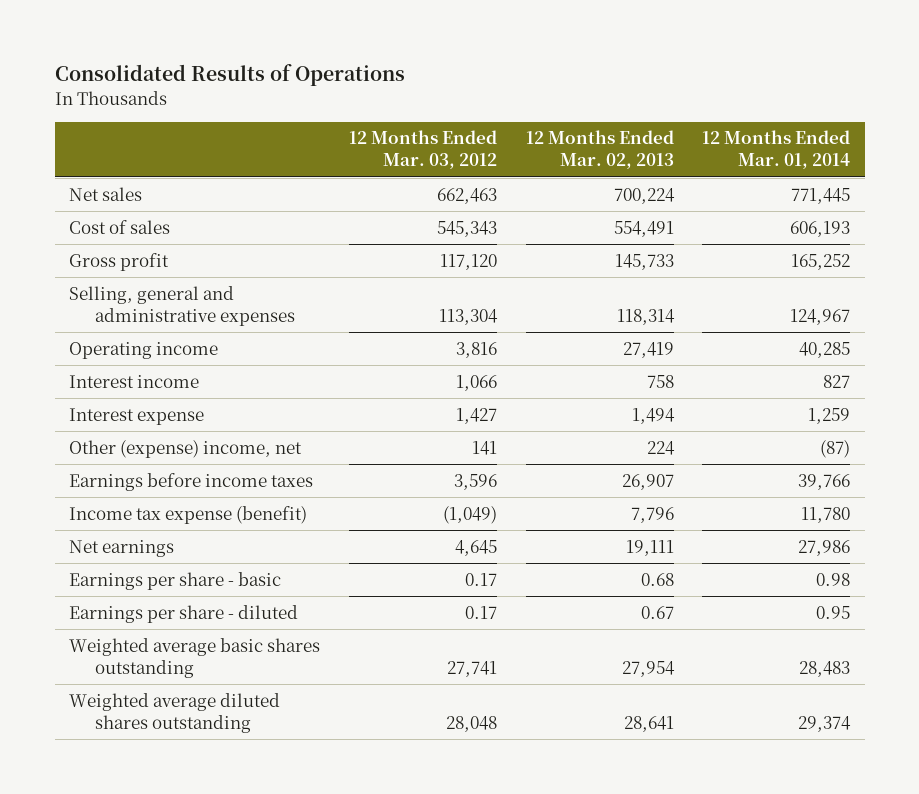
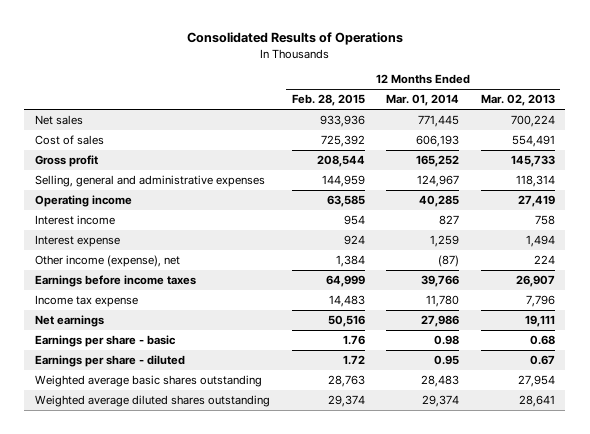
- | 12 Months Ended Mar. 03, 2012 | 12 Months Ended Mar. 02, 2013 | 12 Months Ended Mar. 01, 2014
+ | 12 Months Ended Feb. 28, 2015 | 12 Months Ended Mar. 01, 2014 | 12 Months Ended Mar. 02, 2013
- Other (expense) income, net | 141 | 224 | (87)
+ Other income (expense), net | 1,384 | (87) | 224
- Income tax expense (benefit) | (1,049) | 7,796 | 11,780
+ Income tax expense | 14,483 | 11,780 | 7,796

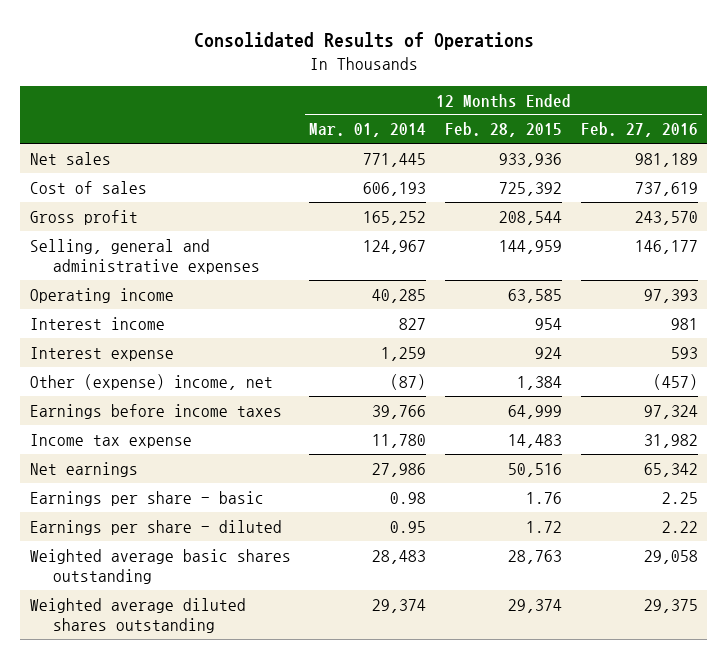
- | 12 Months Ended Feb. 28, 2015 | 12 Months Ended Mar. 01, 2014 | 12 Months Ended Mar. 02, 2013
+ | 12 Months Ended Mar. 01, 2014 | 12 Months Ended Feb. 28, 2015 | 12 Months Ended Feb. 27, 2016
- Other income (expense), net | 1,384 | (87) | 224
+ Other (expense) income, net | (87) | 1,384 | (457)

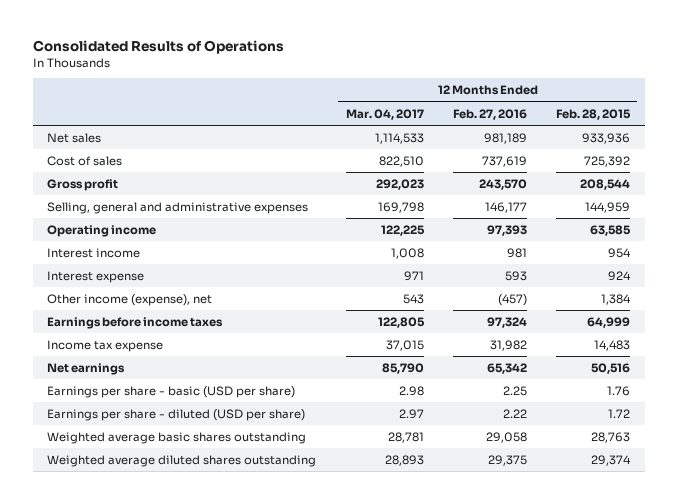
- | 12 Months Ended Mar. 01, 2014 | 12 Months Ended Feb. 28, 2015 | 12 Months Ended Feb. 27, 2016
+ | 12 Months Ended Mar. 04, 2017 | 12 Months Ended Feb. 27, 2016 | 12 Months Ended Feb. 28, 2015
- Other (expense) income, net | (87) | 1,384 | (457)
+ Other income (expense), net | 543 | (457) | 1,384
- Earnings per share - basic | 0.98 | 1.76 | 2.25
- Earnings per share - diluted | 0.95 | 1.72 | 2.22
+ Earnings per share - basic (USD per share) | 2.98 | 2.25 | 1.76
+ Earnings per share - diluted (USD per share) | 2.97 | 2.22 | 1.72

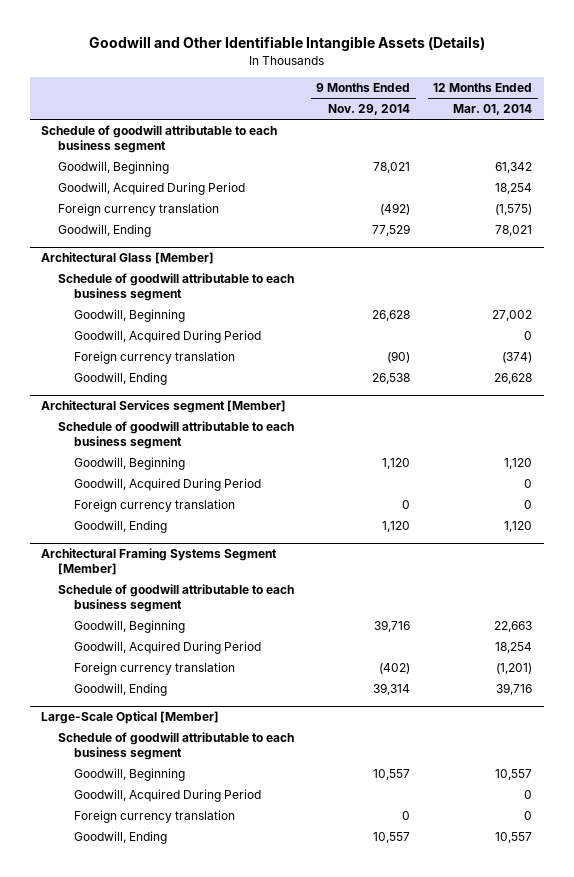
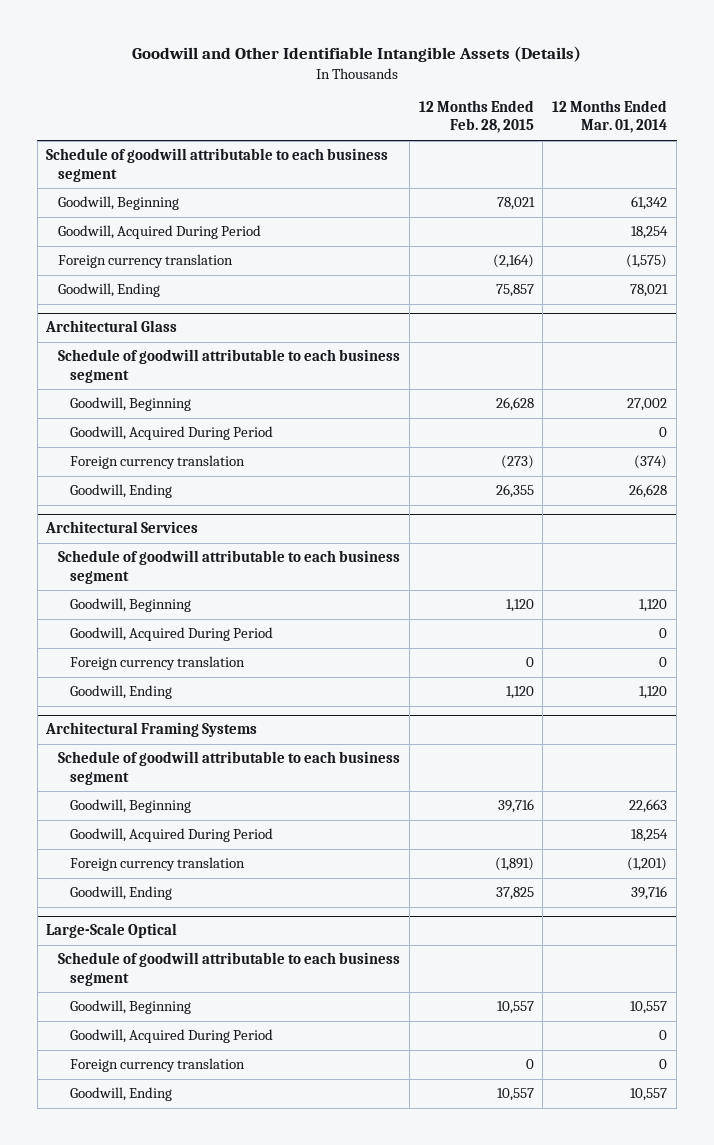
- | 9 Months Ended Nov. 29, 2014 | 12 Months Ended Mar. 01, 2014
+ | 12 Months Ended Feb. 28, 2015 | 12 Months Ended Mar. 01, 2014
- Architectural Glass [Member]
+ Architectural Glass
- Architectural Services segment [Member]
+ Architectural Services
- Architectural Framing Systems Segment [Member]
+ Architectural Framing Systems
- Large-Scale Optical [Member]
+ Large-Scale Optical

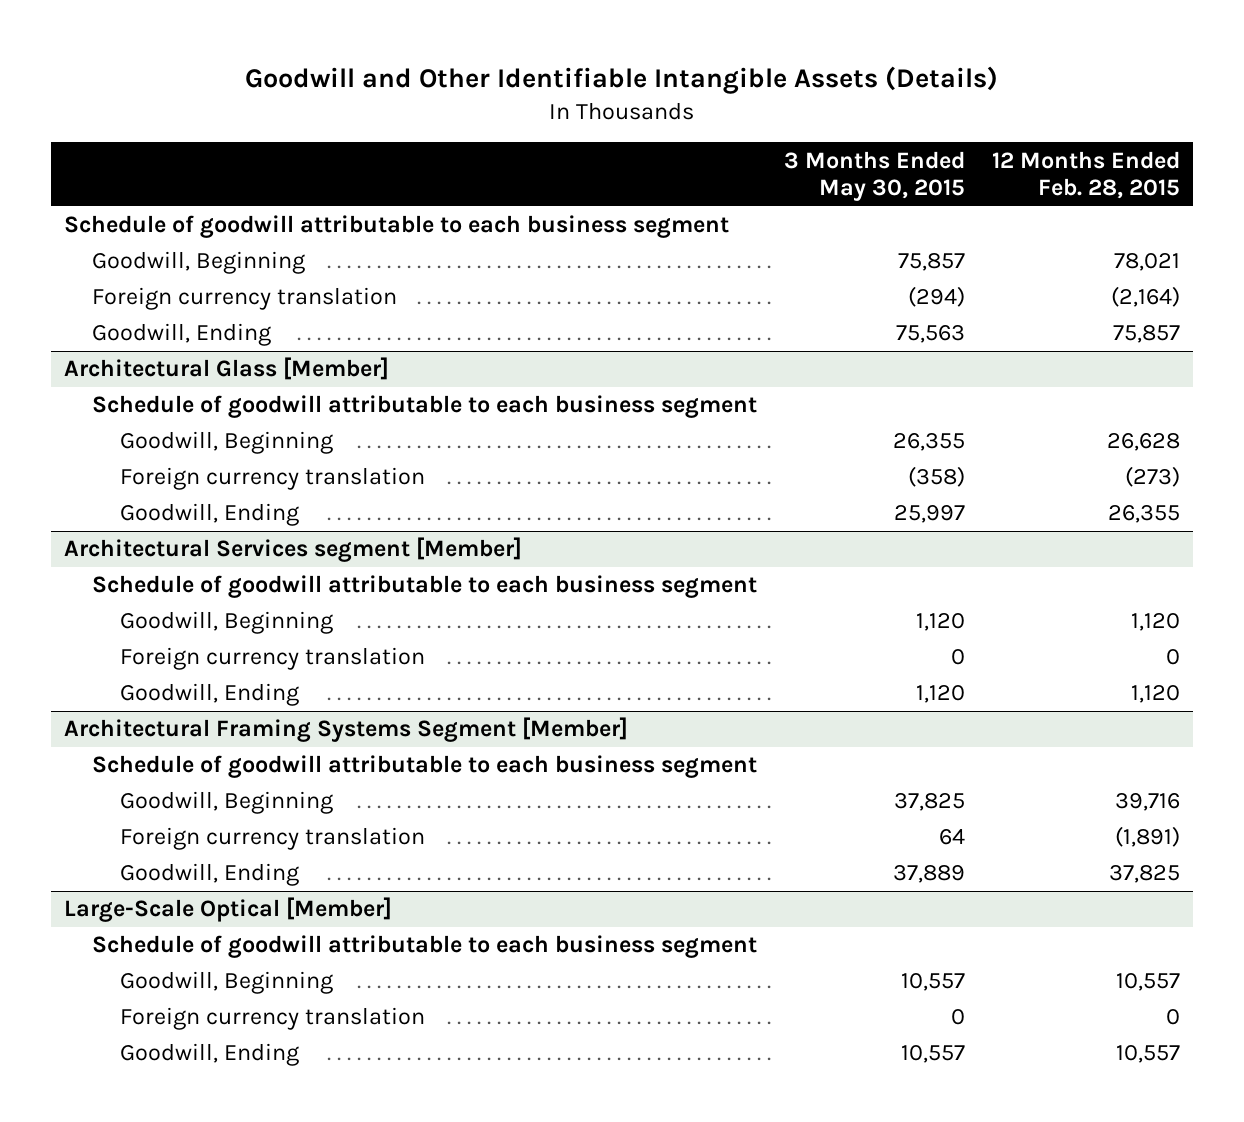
- | 12 Months Ended Feb. 28, 2015 | 12 Months Ended Mar. 01, 2014
+ | 3 Months Ended May 30, 2015 | 12 Months Ended Feb. 28, 2015
- Goodwill, Acquired During Period | | 18,254
- Architectural Glass
+ Architectural Glass [Member]
- Goodwill, Acquired During Period | | 0
- Architectural Services
+ Architectural Services segment [Member]
- Goodwill, Acquired During Period | | 0
- Architectural Framing Systems
+ Architectural Framing Systems Segment [Member]
- Goodwill, Acquired During Period | | 18,254
- Large-Scale Optical
+ Large-Scale Optical [Member]
- Goodwill, Acquired During Period | | 0

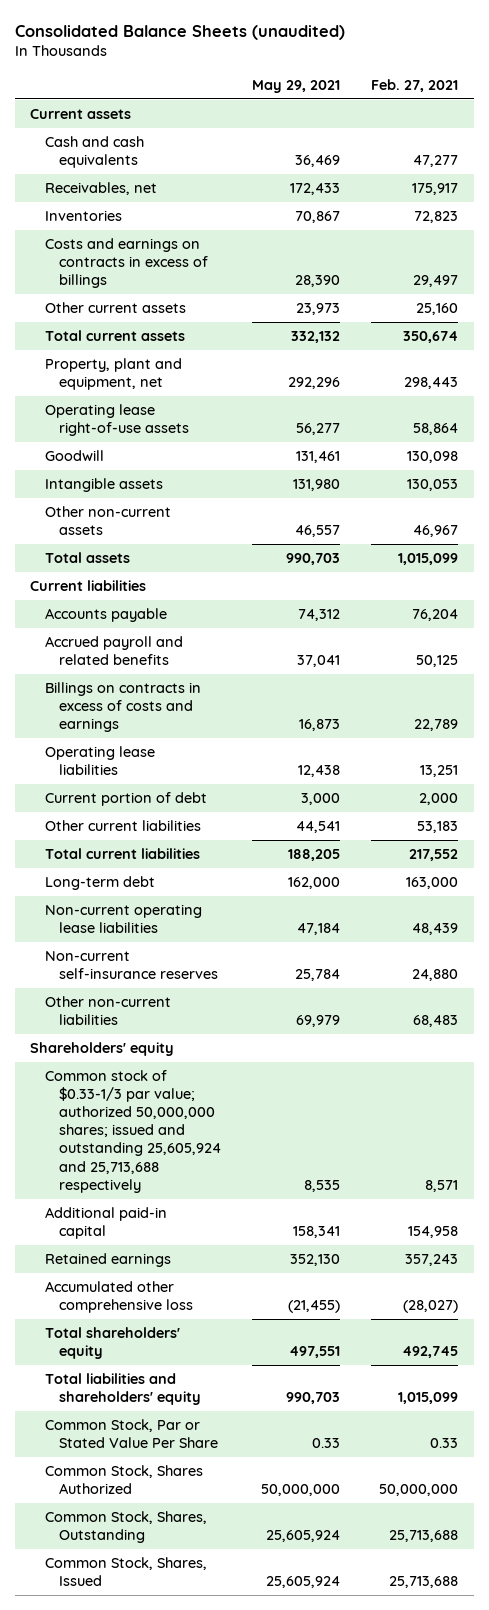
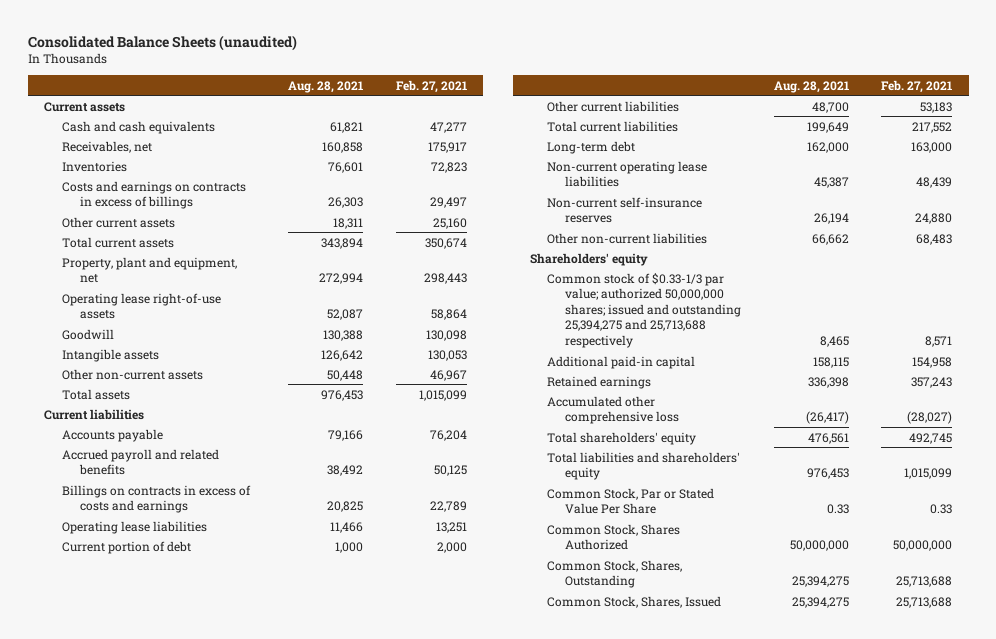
- | May 29, 2021 | Feb. 27, 2021
+ | Aug. 28, 2021 | Feb. 27, 2021
- Common stock of $0.33-1/3 par value; authorized 50,000,000 shares; issued and outstanding 25,605,924 and 25,713,688 respectively | 8,535 | 8,571
+ Common stock of $0.33-1/3 par value; authorized 50,000,000 shares; issued and outstanding 25,394,275 and 25,713,688 respectively | 8,465 | 8,571

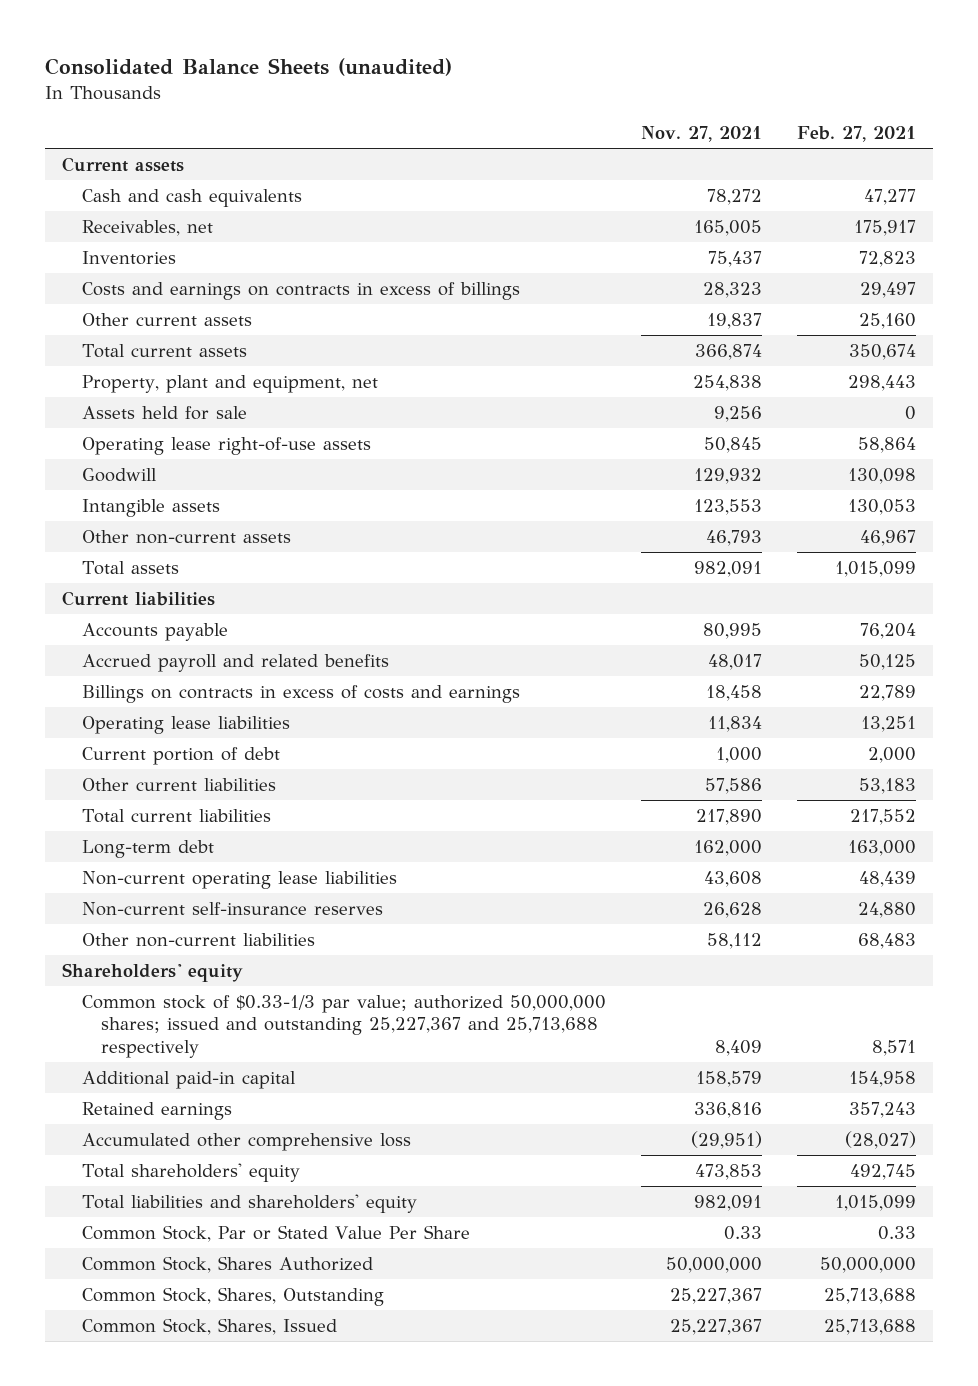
- | Aug. 28, 2021 | Feb. 27, 2021
+ | Nov. 27, 2021 | Feb. 27, 2021
+ Assets held for sale | 9,256 | 0
- Common stock of $0.33-1/3 par value; authorized 50,000,000 shares; issued and outstanding 25,394,275 and 25,713,688 respectively | 8,465 | 8,571
+ Common stock of $0.33-1/3 par value; authorized 50,000,000 shares; issued and outstanding 25,227,367 and 25,713,688 respectively | 8,409 | 8,571

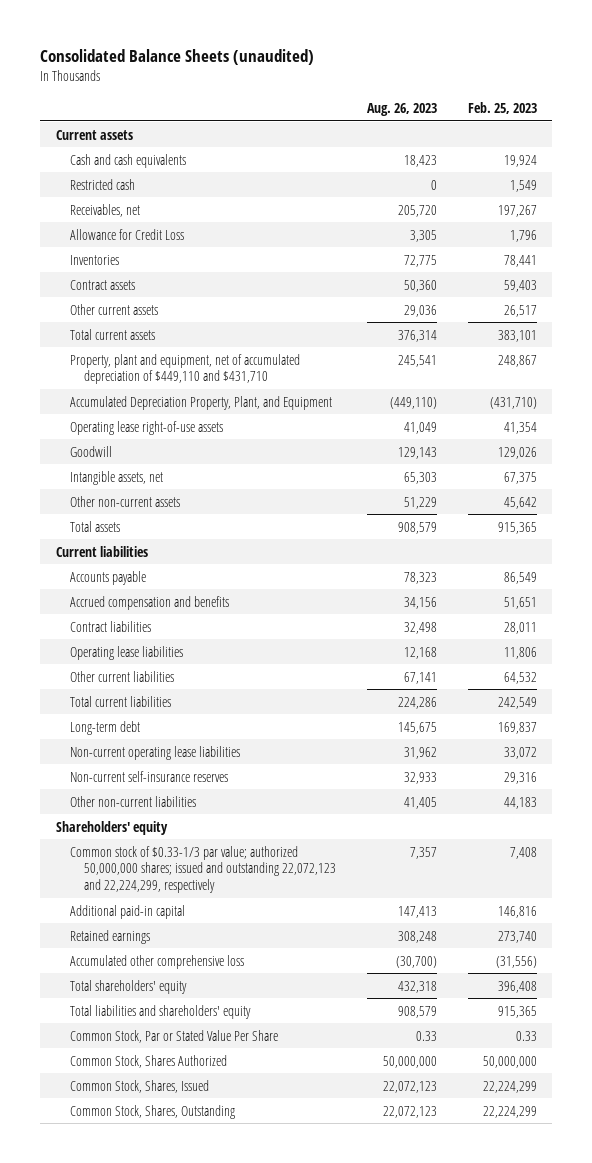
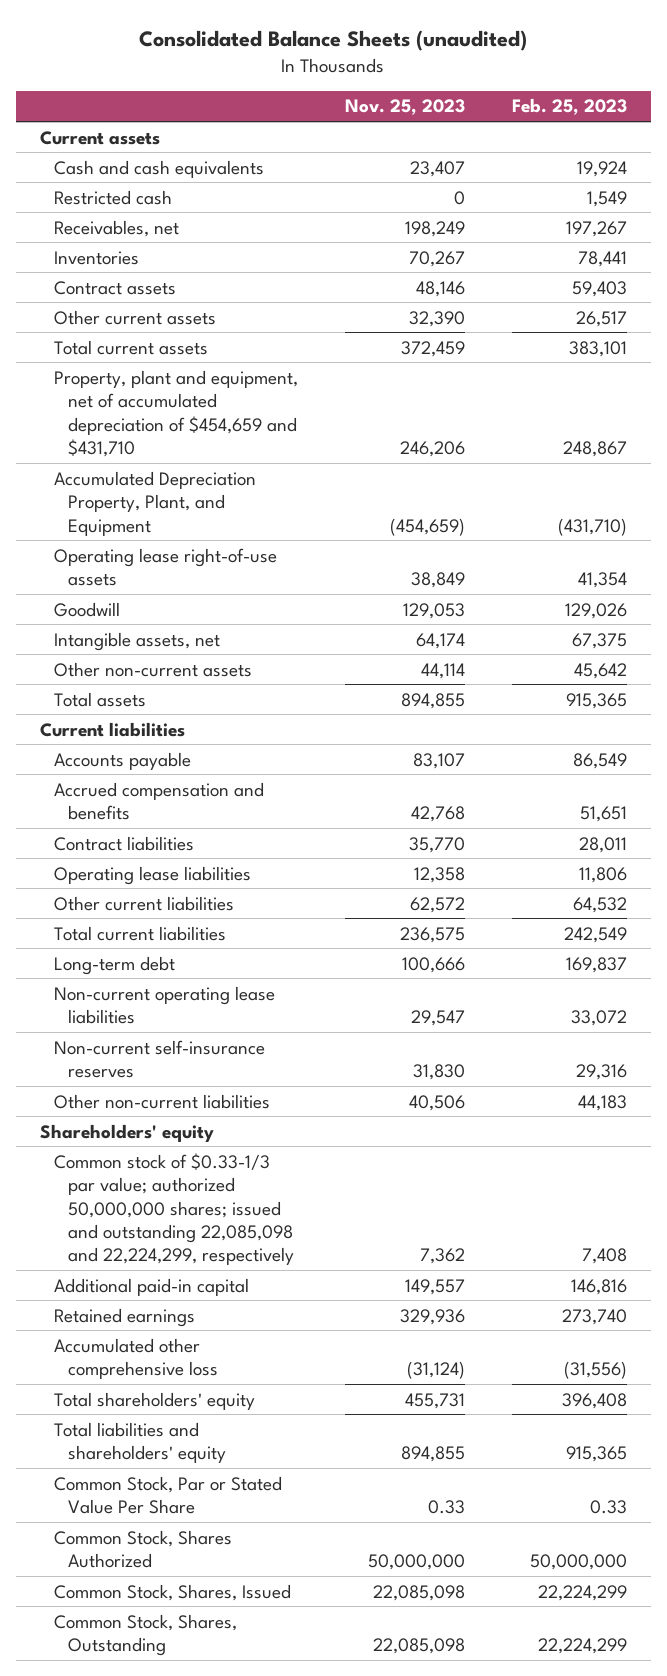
- | Aug. 26, 2023 | Feb. 25, 2023
+ | Nov. 25, 2023 | Feb. 25, 2023
- Allowance for Credit Loss | 3,305 | 1,796
- Property, plant and equipment, net of accumulated depreciation of $449,110 and $431,710 | 245,541 | 248,867
+ Property, plant and equipment, net of accumulated depreciation of $454,659 and $431,710 | 246,206 | 248,867
- Common stock of $0.33-1/3 par value; authorized 50,000,000 shares; issued and outstanding 22,072,123 and 22,224,299, respectively | 7,357 | 7,408
+ Common stock of $0.33-1/3 par value; authorized 50,000,000 shares; issued and outstanding 22,085,098 and 22,224,299, respectively | 7,362 | 7,408

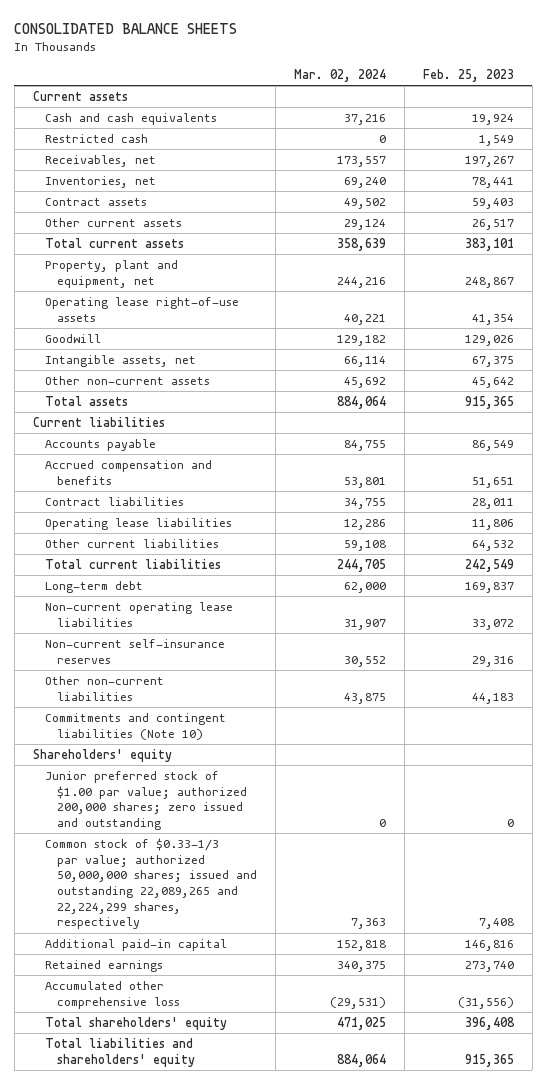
- Consolidated Balance Sheets (unaudited)
+ CONSOLIDATED BALANCE SHEETS
- | Nov. 25, 2023 | Feb. 25, 2023
+ | Mar. 02, 2024 | Feb. 25, 2023
- Inventories | 70,267 | 78,441
+ Inventories, net | 69,240 | 78,441
- Property, plant and equipment, net of accumulated depreciation of $454,659 and $431,710 | 246,206 | 248,867
- Accumulated Depreciation Property, Plant, and Equipment | (454,659) | (431,710)
+ Property, plant and equipment, net | 244,216 | 248,867
+ Commitments and contingent liabilities (Note 10)
- Common stock of $0.33-1/3 par value; authorized 50,000,000 shares; issued and outstanding 22,085,098 and 22,224,299, respectively | 7,362 | 7,408
+ Junior preferred stock of $1.00 par value; authorized 200,000 shares; zero issued and outstanding | 0 | 0
+ Common stock of $0.33-1/3 par value; authorized 50,000,000 shares; issued and outstanding 22,089,265 and 22,224,299 shares, respectively | 7,363 | 7,408
- Common Stock, Par or Stated Value Per Share | 0.33 | 0.33
- Common Stock, Shares Authorized | 50,000,000 | 50,000,000
- Common Stock, Shares, Issued | 22,085,098 | 22,224,299
- Common Stock, Shares, Outstanding | 22,085,098 | 22,224,299

